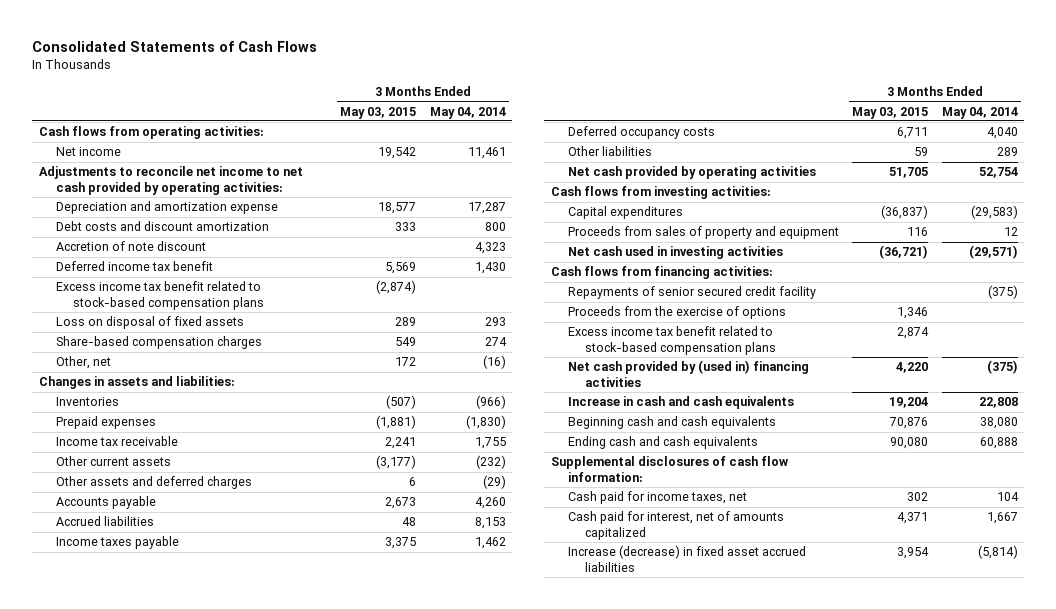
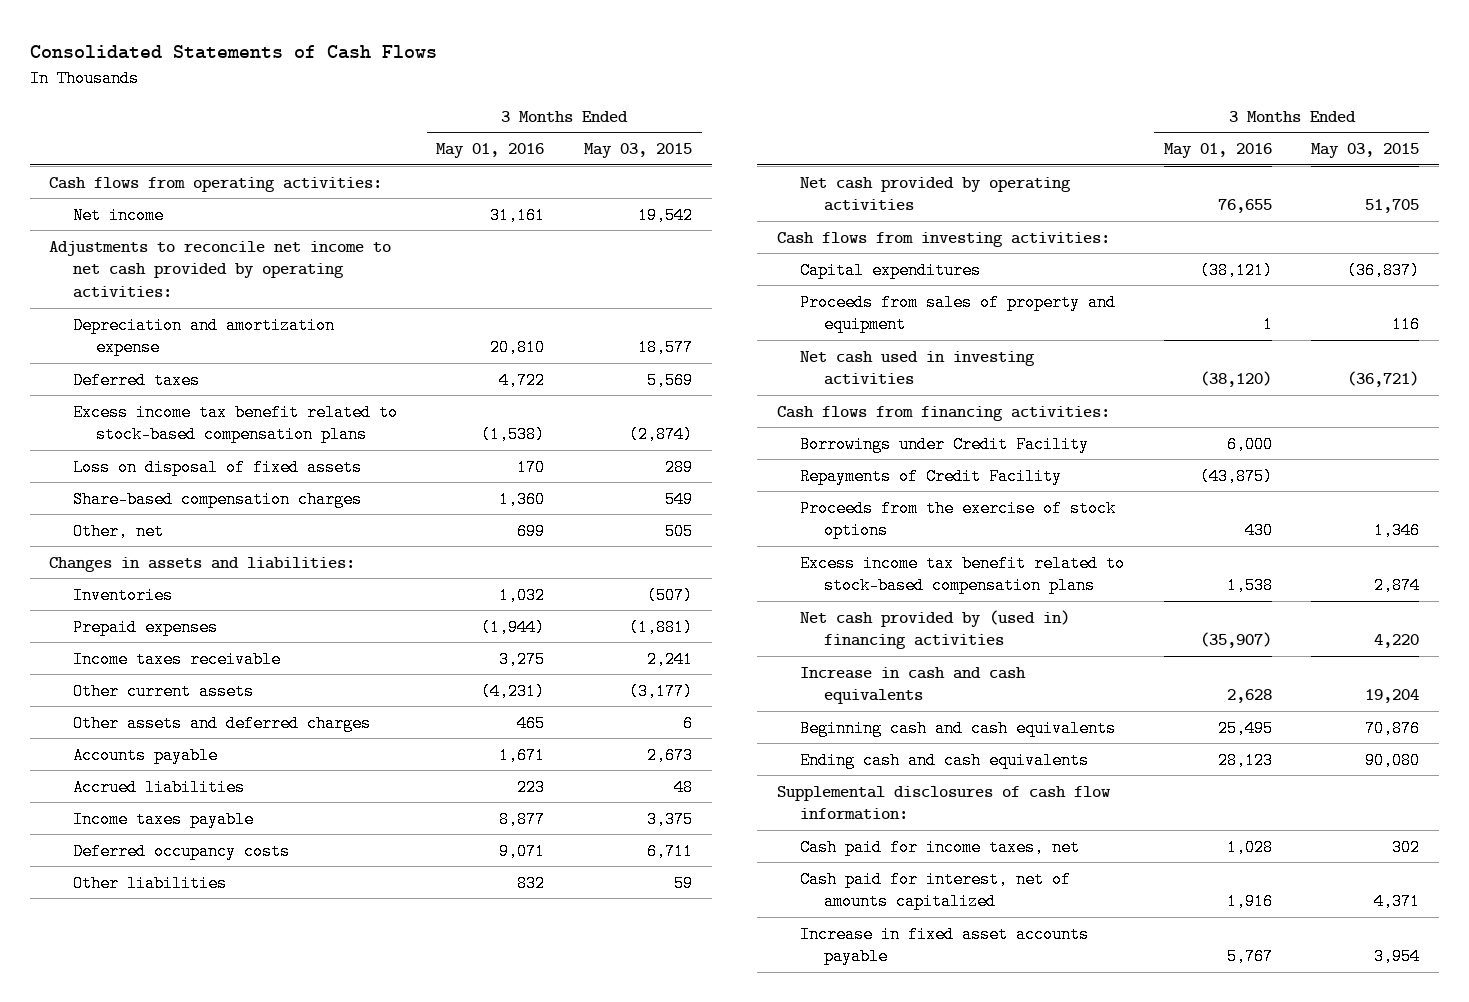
- | 3 Months Ended May 03, 2015 | 3 Months Ended May 04, 2014
+ | 3 Months Ended May 01, 2016 | 3 Months Ended May 03, 2015
- Debt costs and discount amortization | 333 | 800
- Accretion of note discount | | 4,323
- Deferred income tax benefit | 5,569 | 1,430
+ Deferred taxes | 4,722 | 5,569
- Other, net | 172 | (16)
+ Other, net | 699 | 505
- Income tax receivable | 2,241 | 1,755
+ Income taxes receivable | 3,275 | 2,241
- Repayments of senior secured credit facility | | (375)
- Proceeds from the exercise of options | 1,346 |
+ Borrowings under Credit Facility | 6,000 |
+ Repayments of Credit Facility | (43,875) |
+ Proceeds from the exercise of stock options | 430 | 1,346
- Increase (decrease) in fixed asset accrued liabilities | 3,954 | (5,814)
+ Increase in fixed asset accounts payable | 5,767 | 3,954

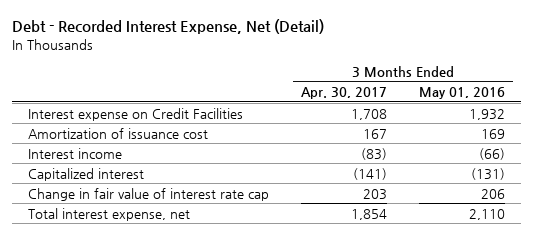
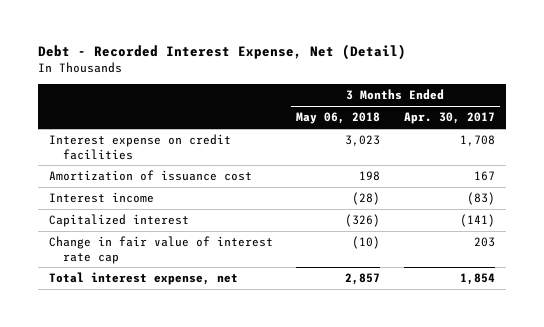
- | 3 Months Ended Apr. 30, 2017 | 3 Months Ended May 01, 2016
+ | 3 Months Ended May 06, 2018 | 3 Months Ended Apr. 30, 2017
- Interest expense on Credit Facilities | 1,708 | 1,932
+ Interest expense on credit facilities | 3,023 | 1,708

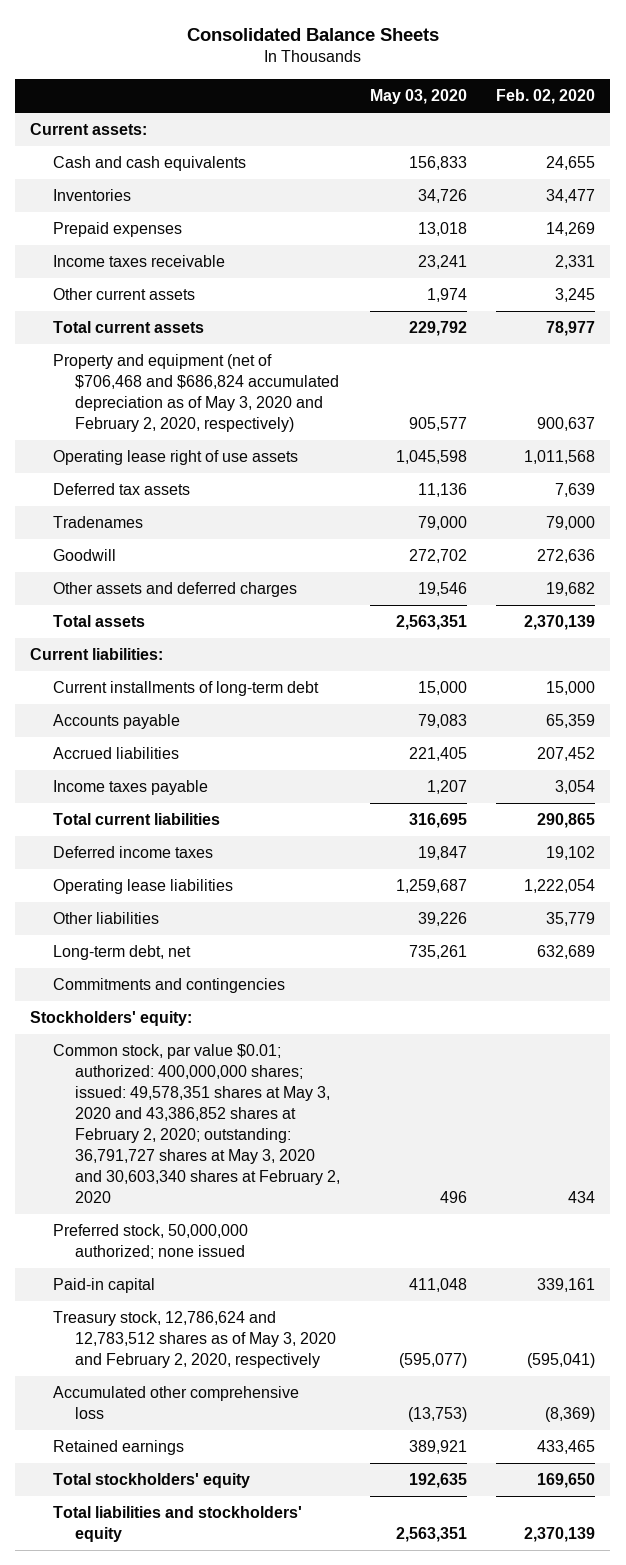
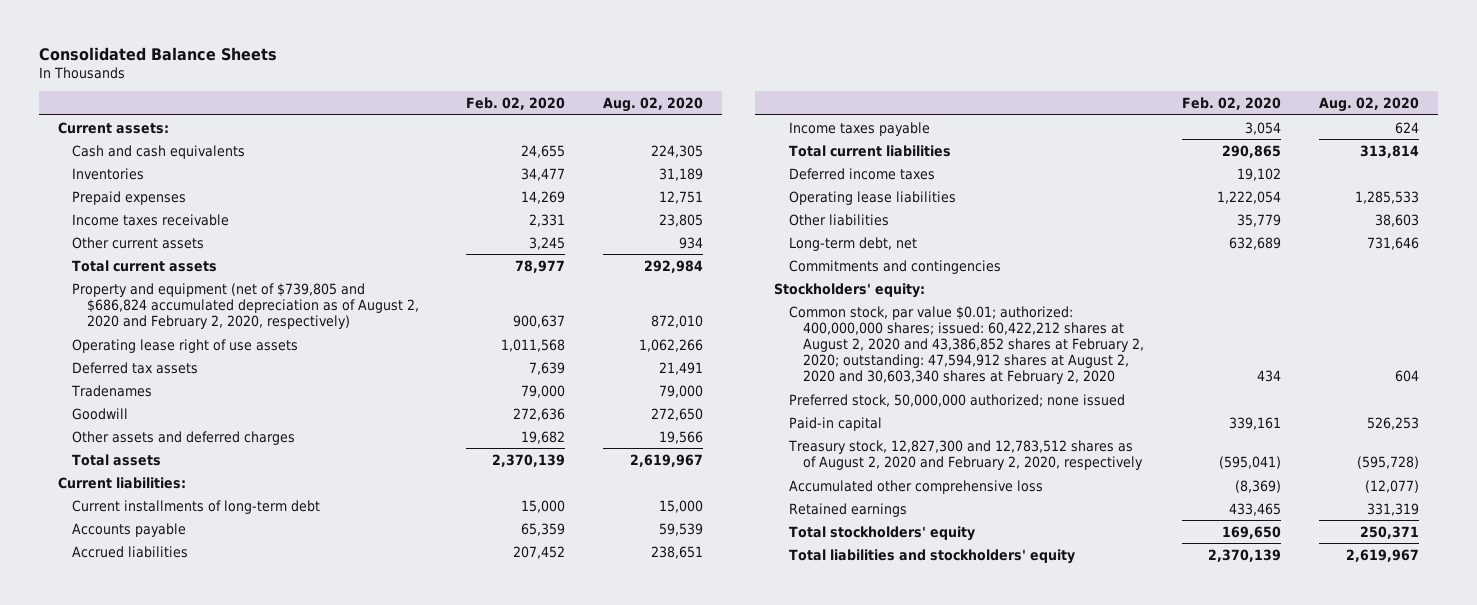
- | May 03, 2020 | Feb. 02, 2020
+ | Feb. 02, 2020 | Aug. 02, 2020
- Property and equipment (net of $706,468 and $686,824 accumulated depreciation as of May 3, 2020 and February 2, 2020, respectively) | 905,577 | 900,637
+ Property and equipment (net of $739,805 and $686,824 accumulated depreciation as of August 2, 2020 and February 2, 2020, respectively) | 900,637 | 872,010
- Common stock, par value $0.01; authorized: 400,000,000 shares; issued: 49,578,351 shares at May 3, 2020 and 43,386,852 shares at February 2, 2020; outstanding: 36,791,727 shares at May 3, 2020 and 30,603,340 shares at February 2, 2020 | 496 | 434
+ Common stock, par value $0.01; authorized: 400,000,000 shares; issued: 60,422,212 shares at August 2, 2020 and 43,386,852 shares at February 2, 2020; outstanding: 47,594,912 shares at August 2, 2020 and 30,603,340 shares at February 2, 2020 | 434 | 604
- Treasury stock, 12,786,624 and 12,783,512 shares as of May 3, 2020 and February 2, 2020, respectively | (595,077) | (595,041)
+ Treasury stock, 12,827,300 and 12,783,512 shares as of August 2, 2020 and February 2, 2020, respectively | (595,041) | (595,728)

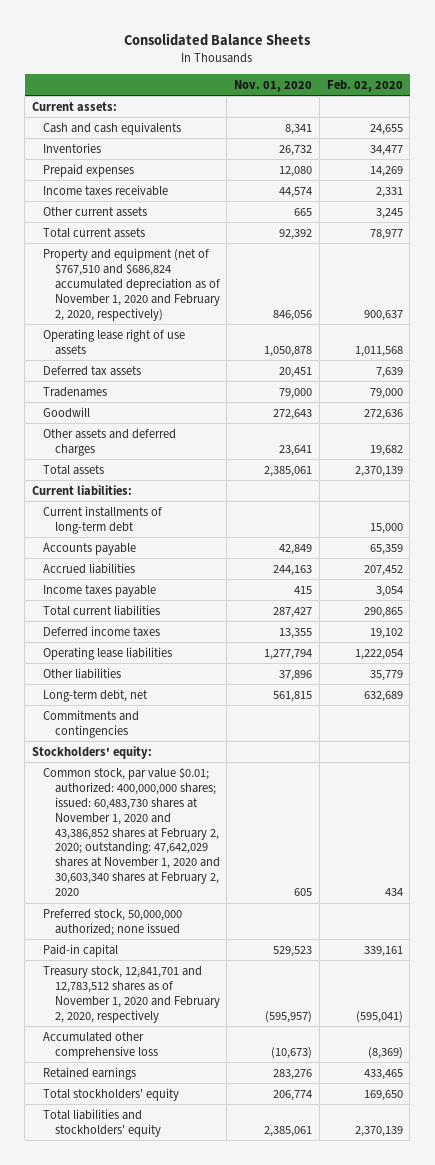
- | Feb. 02, 2020 | Aug. 02, 2020
+ | Nov. 01, 2020 | Feb. 02, 2020
- Property and equipment (net of $739,805 and $686,824 accumulated depreciation as of August 2, 2020 and February 2, 2020, respectively) | 900,637 | 872,010
+ Property and equipment (net of $767,510 and $686,824 accumulated depreciation as of November 1, 2020 and February 2, 2020, respectively) | 846,056 | 900,637
- Common stock, par value $0.01; authorized: 400,000,000 shares; issued: 60,422,212 shares at August 2, 2020 and 43,386,852 shares at February 2, 2020; outstanding: 47,594,912 shares at August 2, 2020 and 30,603,340 shares at February 2, 2020 | 434 | 604
+ Common stock, par value $0.01; authorized: 400,000,000 shares; issued: 60,483,730 shares at November 1, 2020 and 43,386,852 shares at February 2, 2020; outstanding: 47,642,029 shares at November 1, 2020 and 30,603,340 shares at February 2, 2020 | 605 | 434
- Treasury stock, 12,827,300 and 12,783,512 shares as of August 2, 2020 and February 2, 2020, respectively | (595,041) | (595,728)
+ Treasury stock, 12,841,701 and 12,783,512 shares as of November 1, 2020 and February 2, 2020, respectively | (595,957) | (595,041)

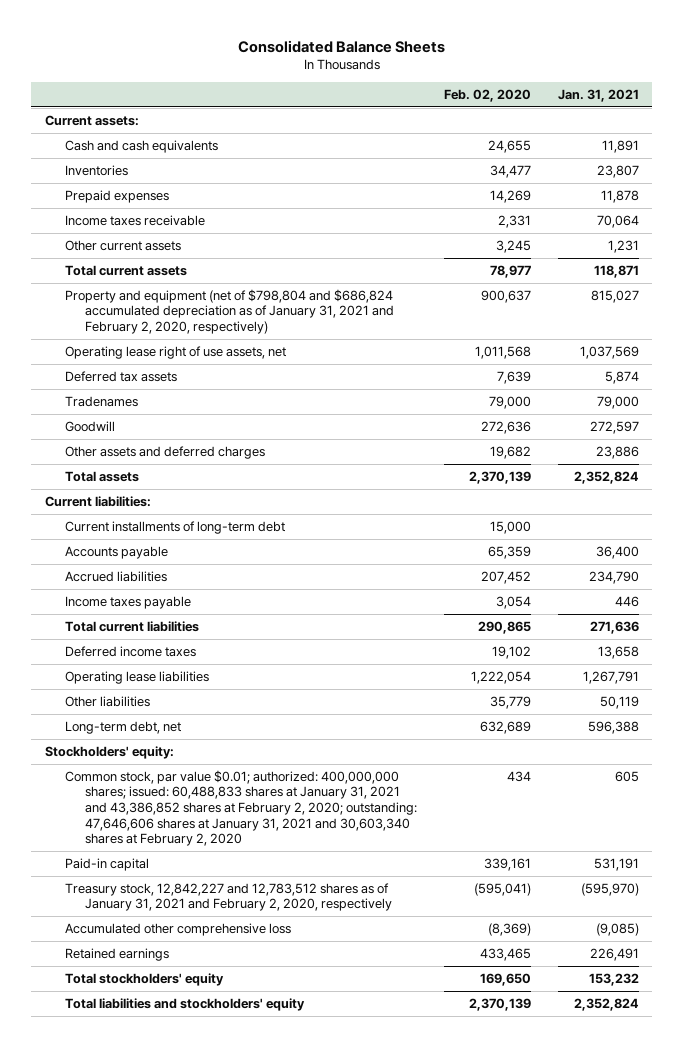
- | Nov. 01, 2020 | Feb. 02, 2020
+ | Feb. 02, 2020 | Jan. 31, 2021
- Property and equipment (net of $767,510 and $686,824 accumulated depreciation as of November 1, 2020 and February 2, 2020, respectively) | 846,056 | 900,637
- Operating lease right of use assets | 1,050,878 | 1,011,568
+ Property and equipment (net of $798,804 and $686,824 accumulated depreciation as of January 31, 2021 and February 2, 2020, respectively) | 900,637 | 815,027
+ Operating lease right of use assets, net | 1,011,568 | 1,037,569
- Commitments and contingencies
- Common stock, par value $0.01; authorized: 400,000,000 shares; issued: 60,483,730 shares at November 1, 2020 and 43,386,852 shares at February 2, 2020; outstanding: 47,642,029 shares at November 1, 2020 and 30,603,340 shares at February 2, 2020 | 605 | 434
- Preferred stock, 50,000,000 authorized; none issued
+ Common stock, par value $0.01; authorized: 400,000,000 shares; issued: 60,488,833 shares at January 31, 2021 and 43,386,852 shares at February 2, 2020; outstanding: 47,646,606 shares at January 31, 2021 and 30,603,340 shares at February 2, 2020 | 434 | 605
- Treasury stock, 12,841,701 and 12,783,512 shares as of November 1, 2020 and February 2, 2020, respectively | (595,957) | (595,041)
+ Treasury stock, 12,842,227 and 12,783,512 shares as of January 31, 2021 and February 2, 2020, respectively | (595,041) | (595,970)

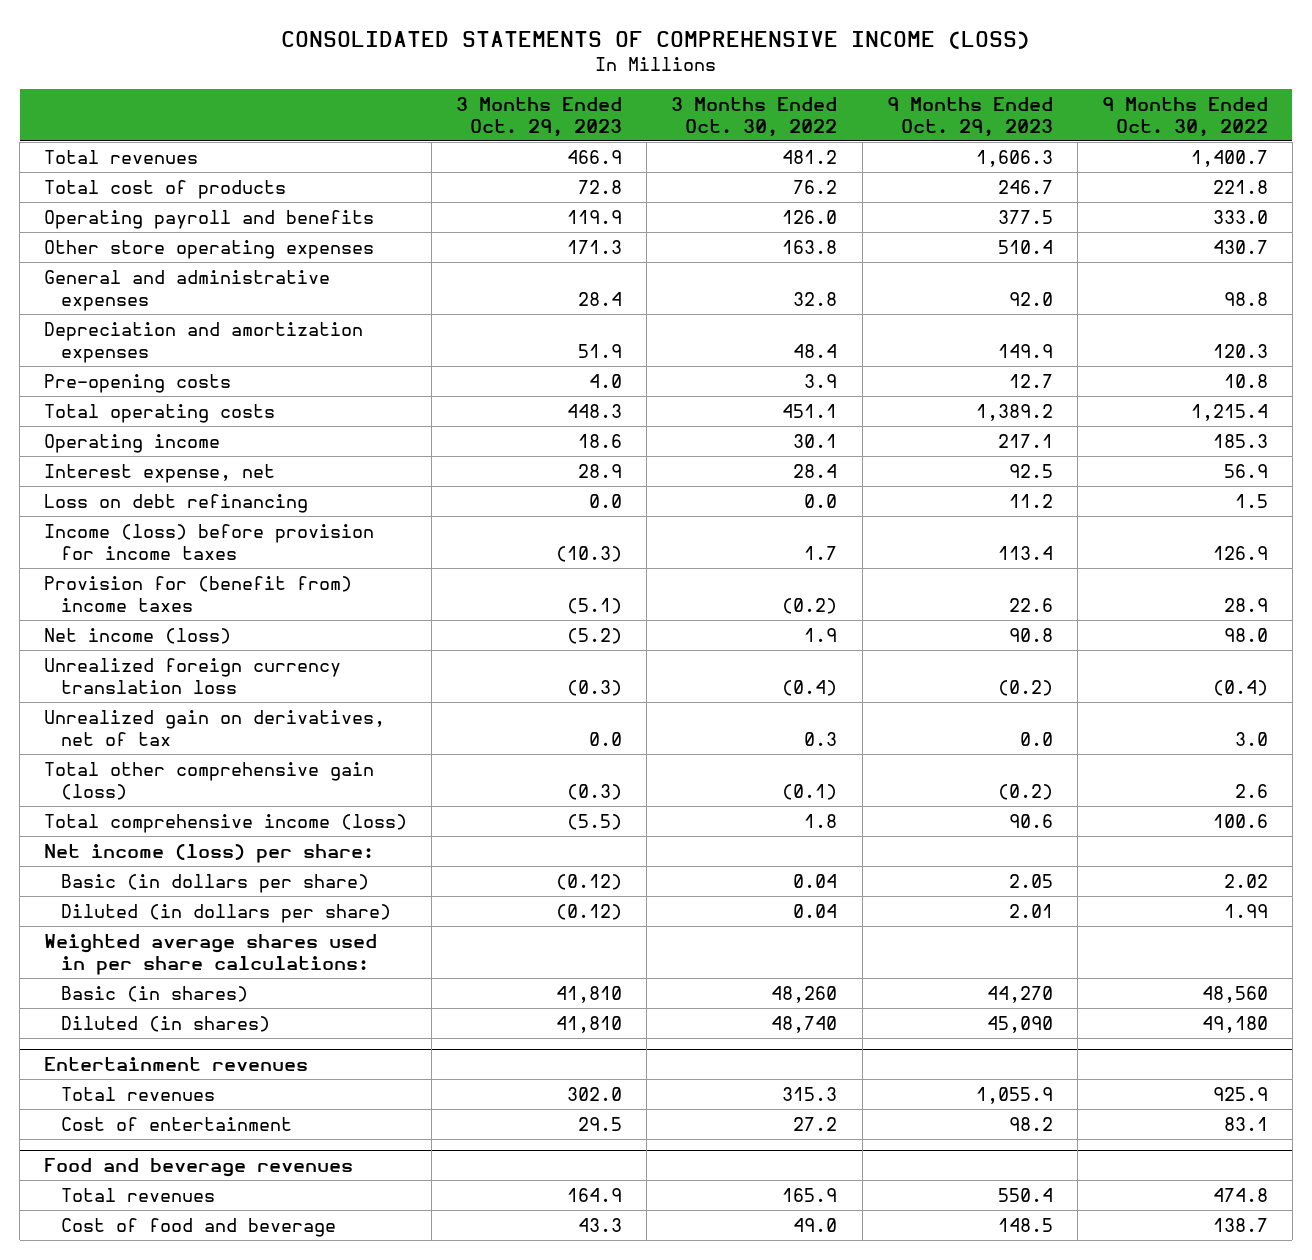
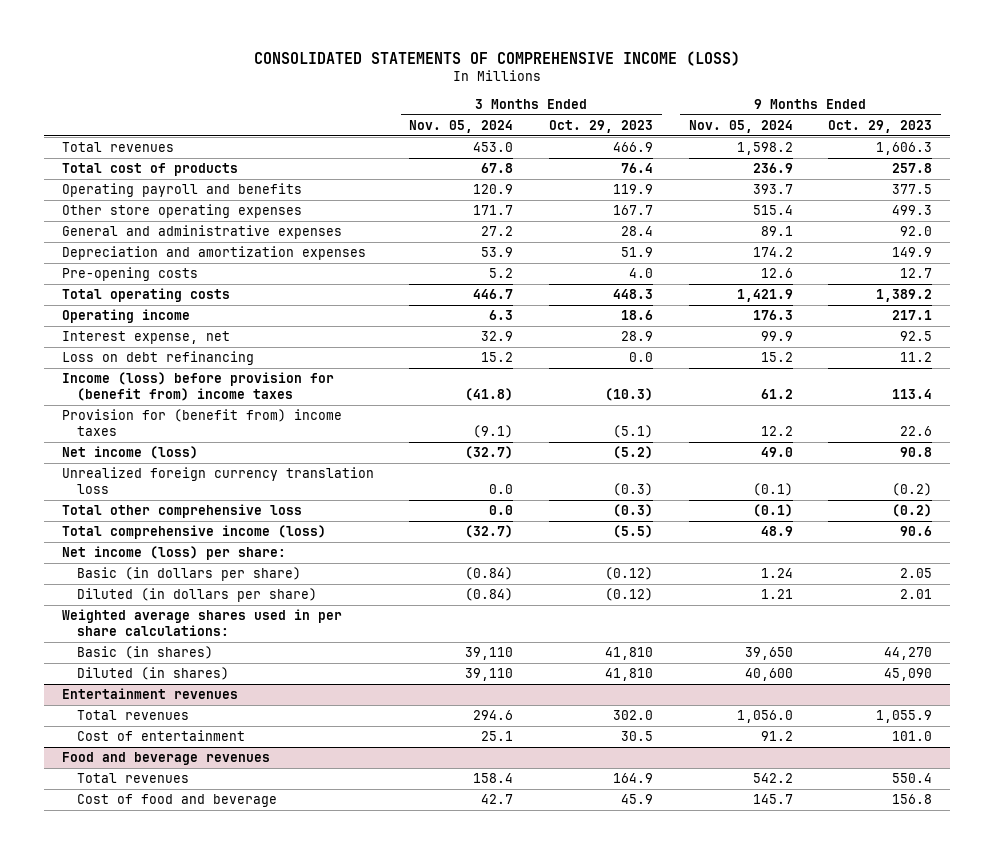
- | 3 Months Ended Oct. 29, 2023 | 3 Months Ended Oct. 30, 2022 | 9 Months Ended Oct. 29, 2023 | 9 Months Ended Oct. 30, 2022
+ | 3 Months Ended Nov. 05, 2024 | 3 Months Ended Oct. 29, 2023 | 9 Months Ended Nov. 05, 2024 | 9 Months Ended Oct. 29, 2023
- Total cost of products | 72.8 | 76.2 | 246.7 | 221.8
+ Total cost of products | 67.8 | 76.4 | 236.9 | 257.8
- Other store operating expenses | 171.3 | 163.8 | 510.4 | 430.7
+ Other store operating expenses | 171.7 | 167.7 | 515.4 | 499.3
- Income (loss) before provision for income taxes | (10.3) | 1.7 | 113.4 | 126.9
+ Income (loss) before provision for (benefit from) income taxes | (41.8) | (10.3) | 61.2 | 113.4
- Unrealized gain on derivatives, net of tax | 0.0 | 0.3 | 0.0 | 3.0
- Total other comprehensive gain (loss) | (0.3) | (0.1) | (0.2) | 2.6
+ Total other comprehensive loss | 0.0 | (0.3) | (0.1) | (0.2)
@ Entertainment revenues
- Cost of entertainment | 29.5 | 27.2 | 98.2 | 83.1
+ Cost of entertainment | 25.1 | 30.5 | 91.2 | 101.0
@ Food and beverage revenues
- Cost of food and beverage | 43.3 | 49.0 | 148.5 | 138.7
+ Cost of food and beverage | 42.7 | 45.9 | 145.7 | 156.8

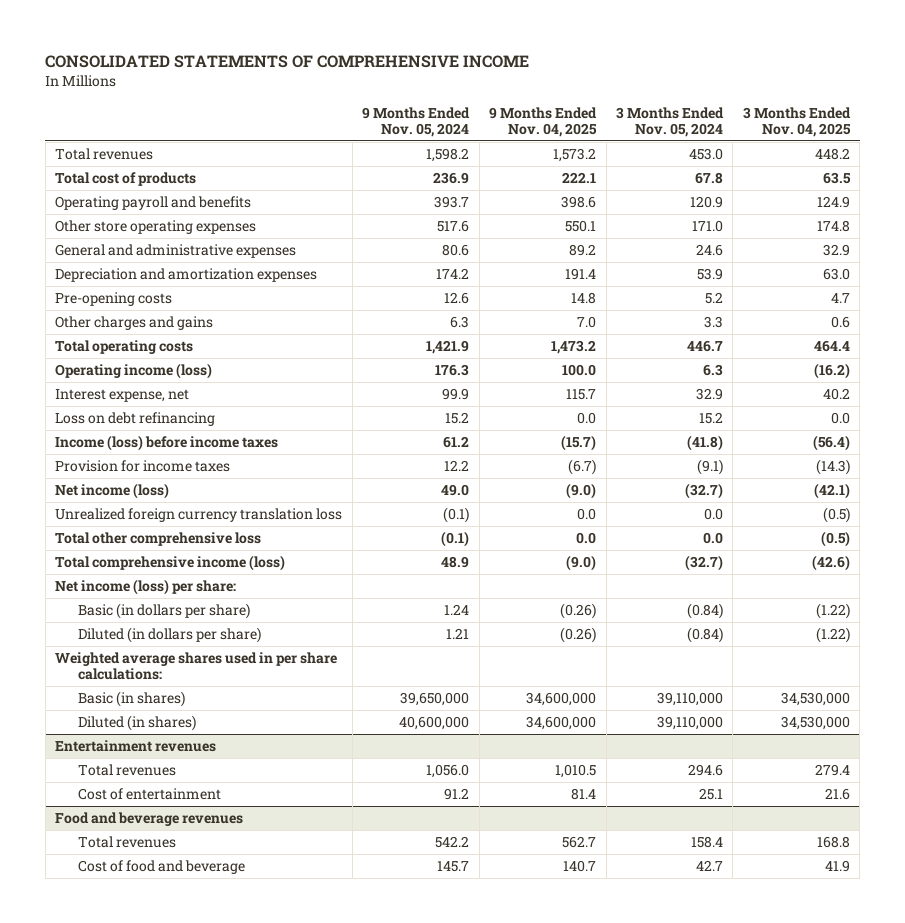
- CONSOLIDATED STATEMENTS OF COMPREHENSIVE INCOME (LOSS)
+ CONSOLIDATED STATEMENTS OF COMPREHENSIVE INCOME
- | 3 Months Ended Nov. 05, 2024 | 3 Months Ended Oct. 29, 2023 | 9 Months Ended Nov. 05, 2024 | 9 Months Ended Oct. 29, 2023
+ | 9 Months Ended Nov. 05, 2024 | 9 Months Ended Nov. 04, 2025 | 3 Months Ended Nov. 05, 2024 | 3 Months Ended Nov. 04, 2025
- Other store operating expenses | 171.7 | 167.7 | 515.4 | 499.3
- General and administrative expenses | 27.2 | 28.4 | 89.1 | 92.0
+ Other store operating expenses | 517.6 | 550.1 | 171.0 | 174.8
+ General and administrative expenses | 80.6 | 89.2 | 24.6 | 32.9
+ Other charges and gains | 6.3 | 7.0 | 3.3 | 0.6
- Operating income | 6.3 | 18.6 | 176.3 | 217.1
+ Operating income (loss) | 176.3 | 100.0 | 6.3 | (16.2)
- Income (loss) before provision for (benefit from) income taxes | (41.8) | (10.3) | 61.2 | 113.4
- Provision for (benefit from) income taxes | (9.1) | (5.1) | 12.2 | 22.6
+ Income (loss) before income taxes | 61.2 | (15.7) | (41.8) | (56.4)
+ Provision for income taxes | 12.2 | (6.7) | (9.1) | (14.3)
- Basic (in shares) | 39,110 | 41,810 | 39,650 | 44,270
- Diluted (in shares) | 39,110 | 41,810 | 40,600 | 45,090
+ Basic (in shares) | 39,650,000 | 34,600,000 | 39,110,000 | 34,530,000
+ Diluted (in shares) | 40,600,000 | 34,600,000 | 39,110,000 | 34,530,000

